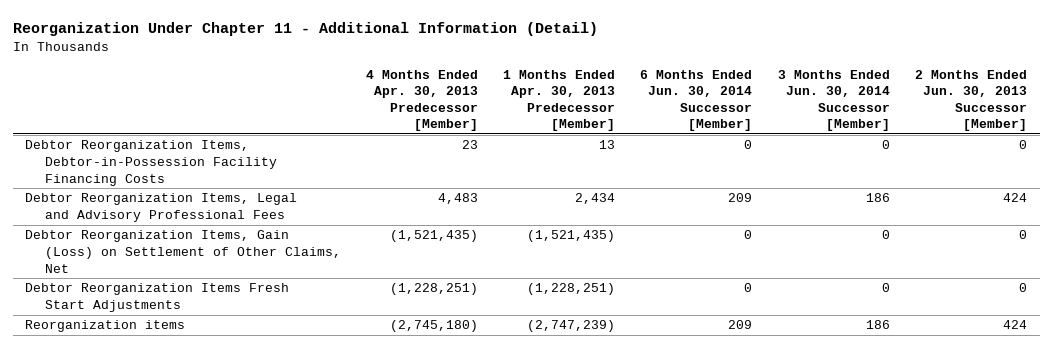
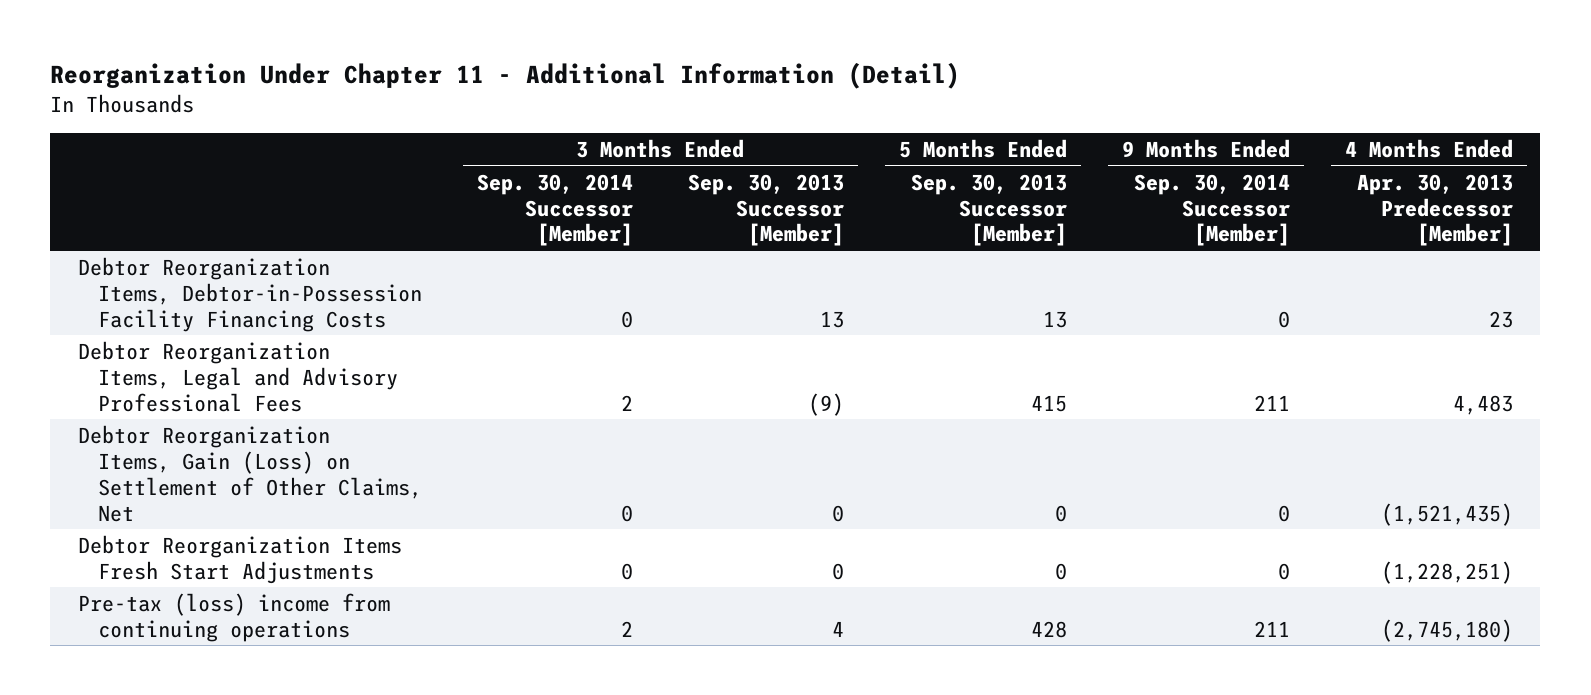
- | 4 Months Ended Apr. 30, 2013 Predecessor [Member] | 1 Months Ended Apr. 30, 2013 Predecessor [Member] | 6 Months Ended Jun. 30, 2014 Successor [Member] | 3 Months Ended Jun. 30, 2014 Successor [Member] | 2 Months Ended Jun. 30, 2013 Successor [Member]
+ | 3 Months Ended Sep. 30, 2014 Successor [Member] | 3 Months Ended Sep. 30, 2013 Successor [Member] | 5 Months Ended Sep. 30, 2013 Successor [Member] | 9 Months Ended Sep. 30, 2014 Successor [Member] | 4 Months Ended Apr. 30, 2013 Predecessor [Member]
- Reorganization items | (2,745,180) | (2,747,239) | 209 | 186 | 424
+ Pre-tax (loss) income from continuing operations | 2 | 4 | 428 | 211 | (2,745,180)

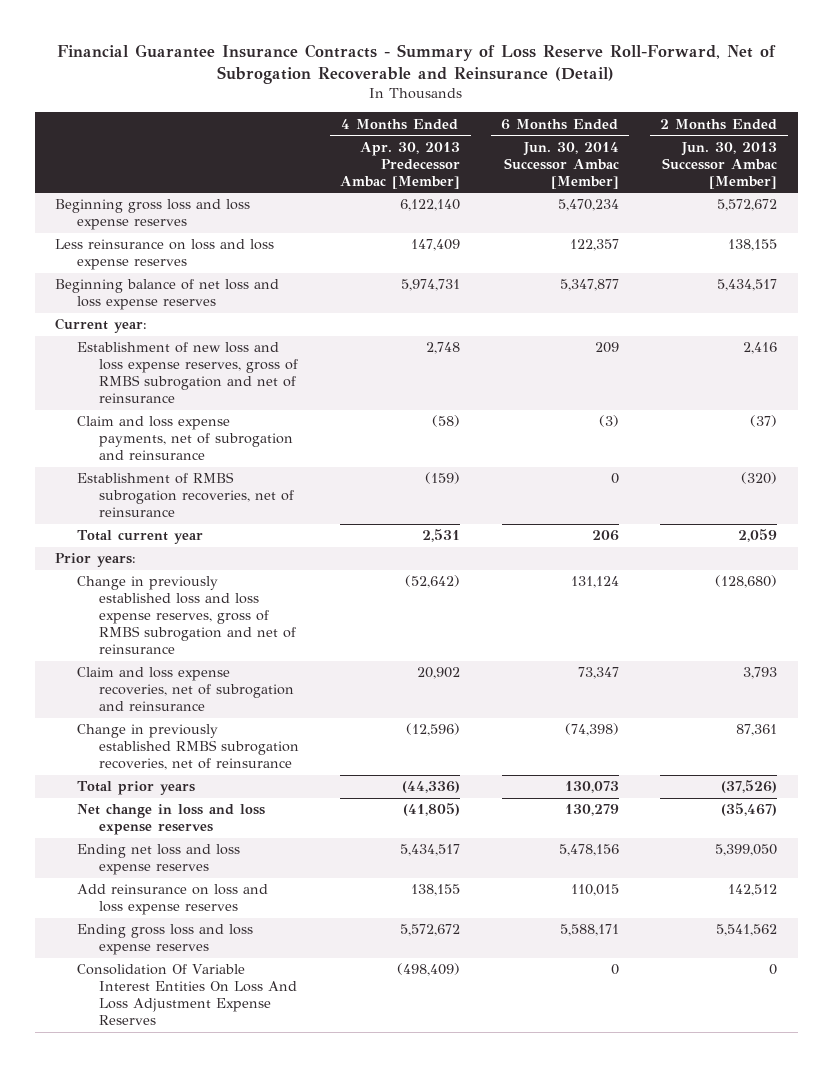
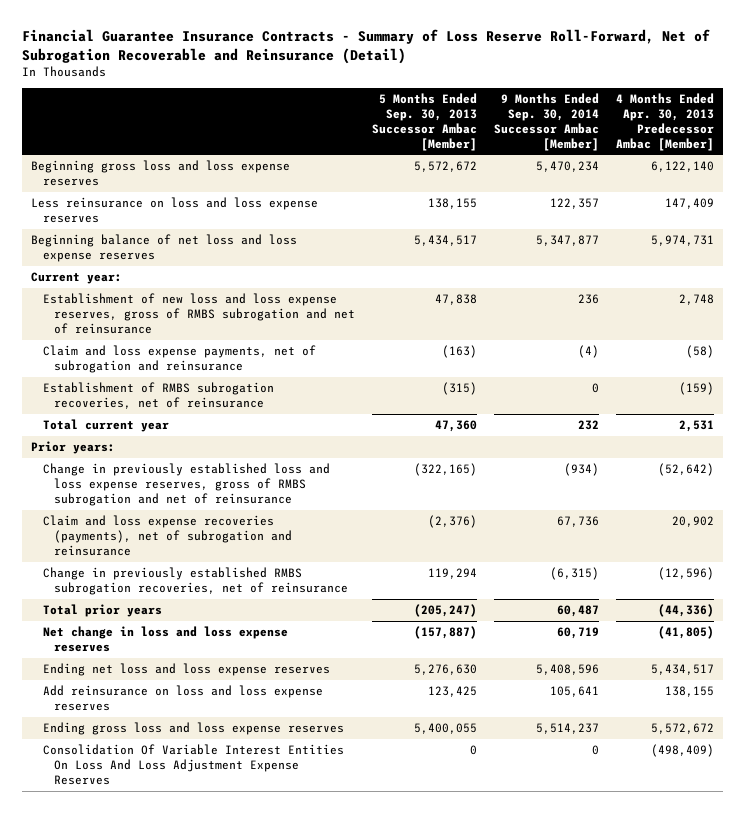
- | 4 Months Ended Apr. 30, 2013 Predecessor Ambac [Member] | 6 Months Ended Jun. 30, 2014 Successor Ambac [Member] | 2 Months Ended Jun. 30, 2013 Successor Ambac [Member]
+ | 5 Months Ended Sep. 30, 2013 Successor Ambac [Member] | 9 Months Ended Sep. 30, 2014 Successor Ambac [Member] | 4 Months Ended Apr. 30, 2013 Predecessor Ambac [Member]
- Claim and loss expense recoveries, net of subrogation and reinsurance | 20,902 | 73,347 | 3,793
+ Claim and loss expense recoveries (payments), net of subrogation and reinsurance | (2,376) | 67,736 | 20,902

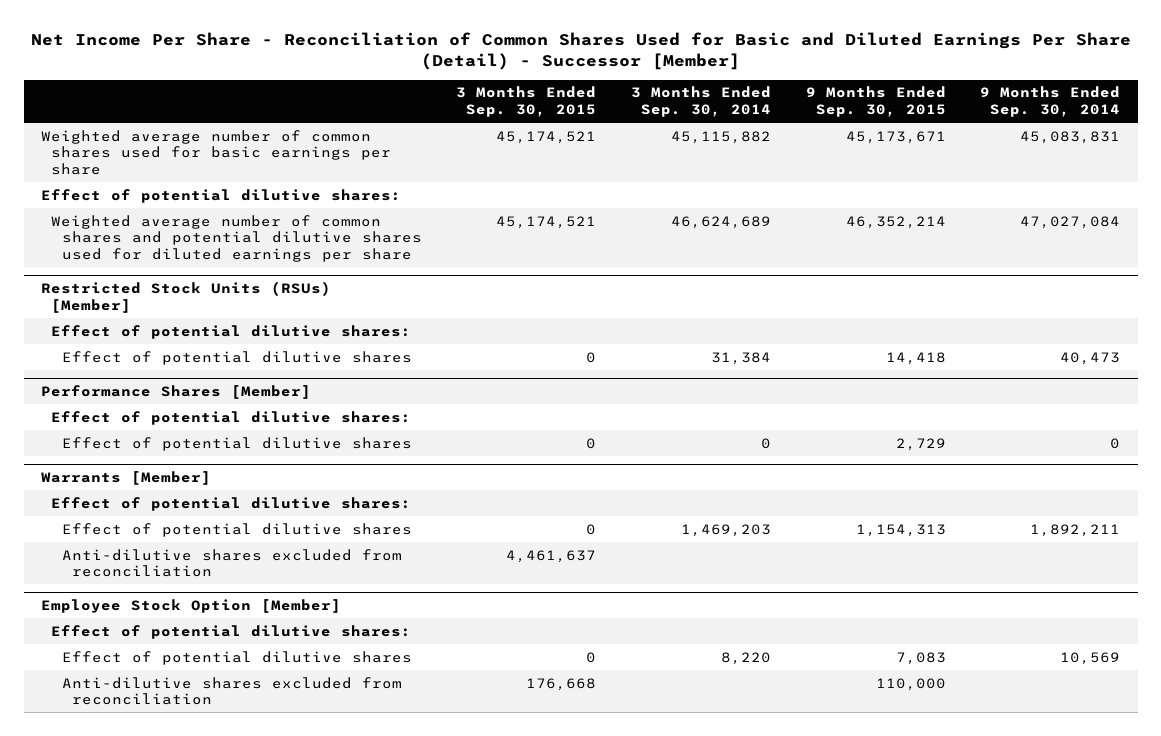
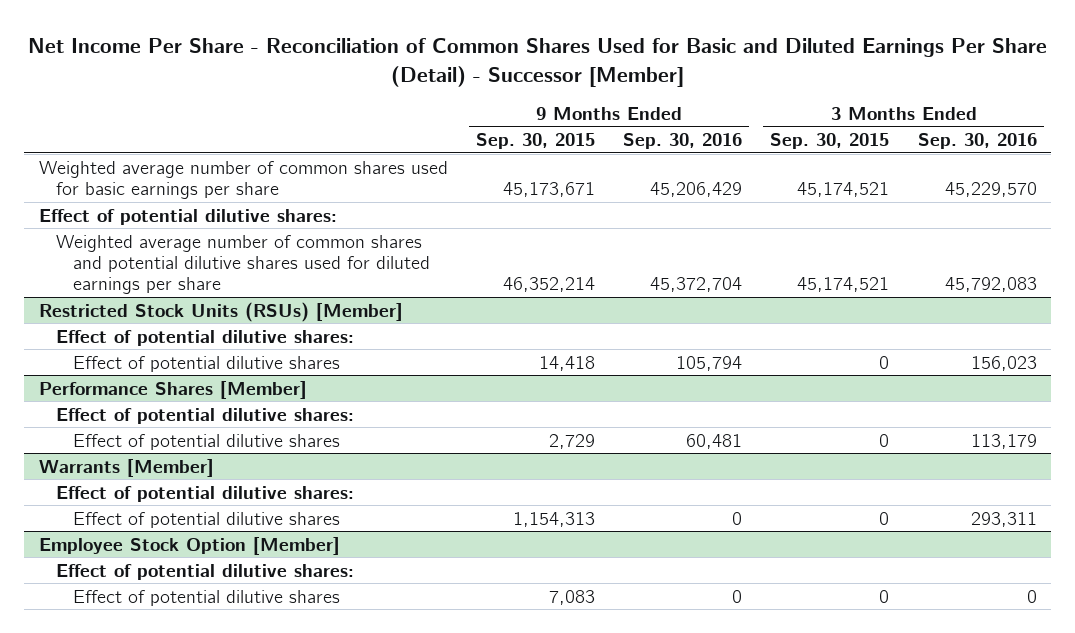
- | 3 Months Ended Sep. 30, 2015 | 3 Months Ended Sep. 30, 2014 | 9 Months Ended Sep. 30, 2015 | 9 Months Ended Sep. 30, 2014
+ | 9 Months Ended Sep. 30, 2015 | 9 Months Ended Sep. 30, 2016 | 3 Months Ended Sep. 30, 2015 | 3 Months Ended Sep. 30, 2016
@ Warrants [Member]
- Anti-dilutive shares excluded from reconciliation | 4,461,637 | | |
@ Employee Stock Option [Member]
- Anti-dilutive shares excluded from reconciliation | 176,668 | | 110,000 |

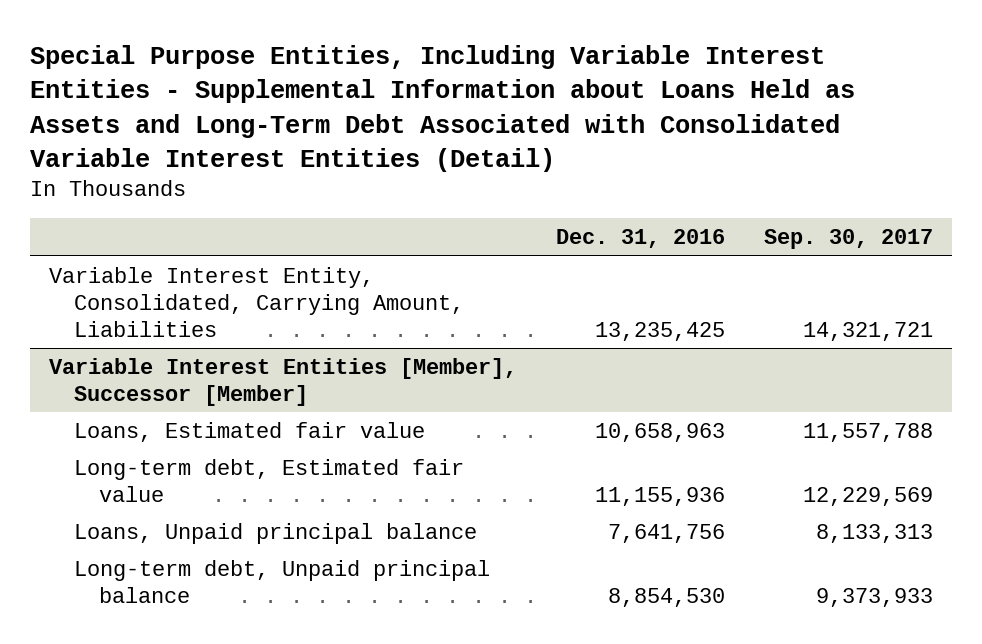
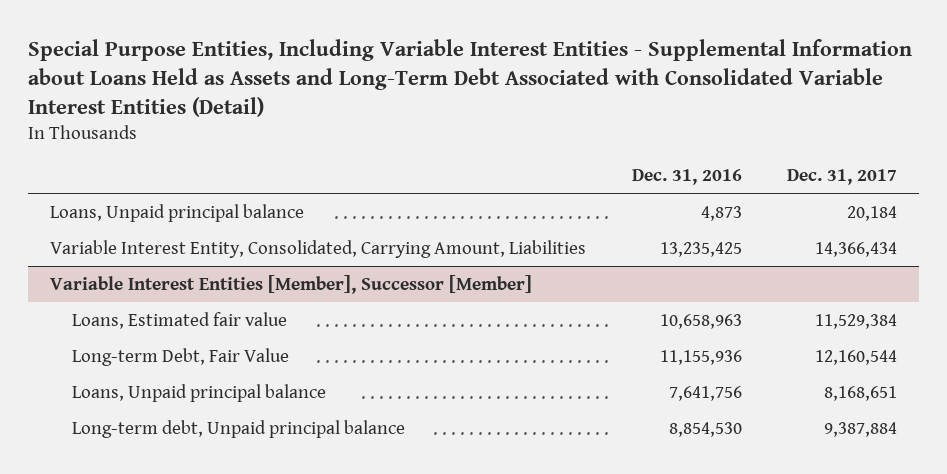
- | Dec. 31, 2016 | Sep. 30, 2017
+ | Dec. 31, 2016 | Dec. 31, 2017
+ Loans, Unpaid principal balance | 4,873 | 20,184
@ Variable Interest Entities [Member], Successor [Member]
- Long-term debt, Estimated fair value | 11,155,936 | 12,229,569
+ Long-term Debt, Fair Value | 11,155,936 | 12,160,544

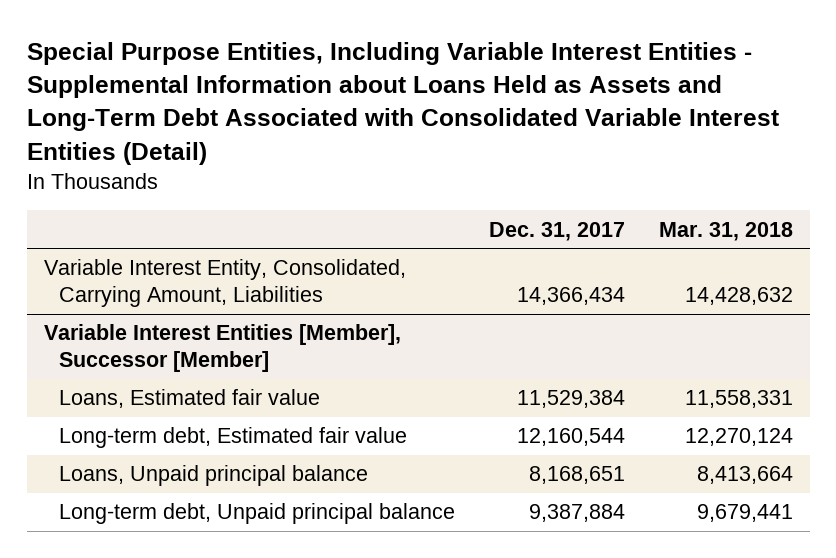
- | Dec. 31, 2016 | Dec. 31, 2017
+ | Dec. 31, 2017 | Mar. 31, 2018
- Loans, Unpaid principal balance | 4,873 | 20,184
@ Variable Interest Entities [Member], Successor [Member]
- Long-term Debt, Fair Value | 11,155,936 | 12,160,544
+ Long-term debt, Estimated fair value | 12,160,544 | 12,270,124

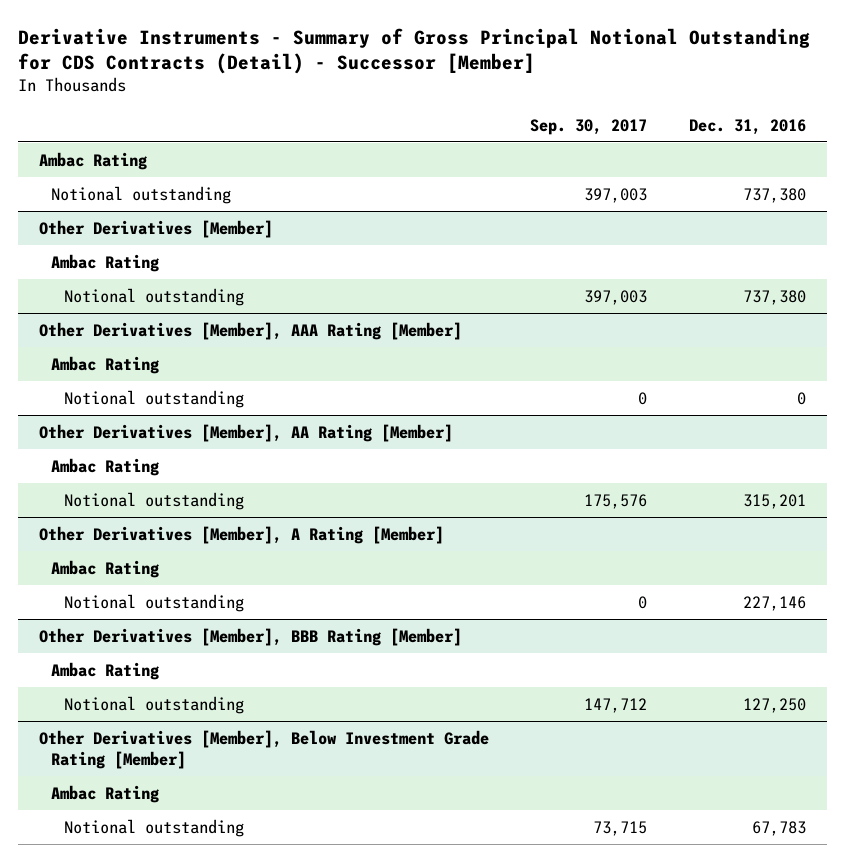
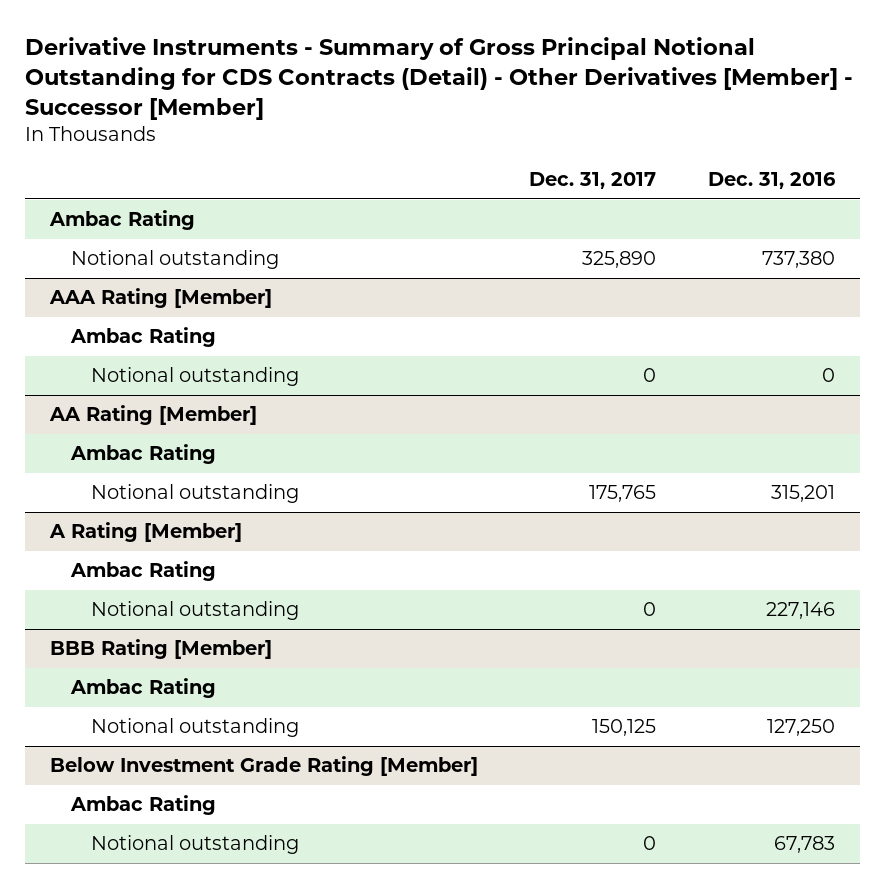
- Derivative Instruments - Summary of Gross Principal Notional Outstanding for CDS Contracts (Detail) - Successor [Member]
+ Derivative Instruments - Summary of Gross Principal Notional Outstanding for CDS Contracts (Detail) - Other Derivatives [Member] - Successor [Member]
- | Sep. 30, 2017 | Dec. 31, 2016
+ | Dec. 31, 2017 | Dec. 31, 2016
- Other Derivatives [Member]
- Ambac Rating
- Notional outstanding | 397,003 | 737,380
- Other Derivatives [Member], AAA Rating [Member]
+ AAA Rating [Member]
- Other Derivatives [Member], AA Rating [Member]
+ AA Rating [Member]
- Other Derivatives [Member], A Rating [Member]
+ A Rating [Member]
- Other Derivatives [Member], BBB Rating [Member]
+ BBB Rating [Member]
- Other Derivatives [Member], Below Investment Grade Rating [Member]
+ Below Investment Grade Rating [Member]

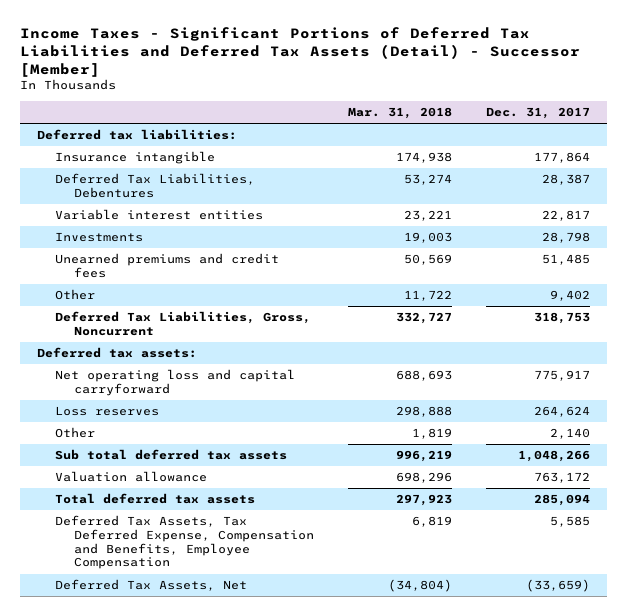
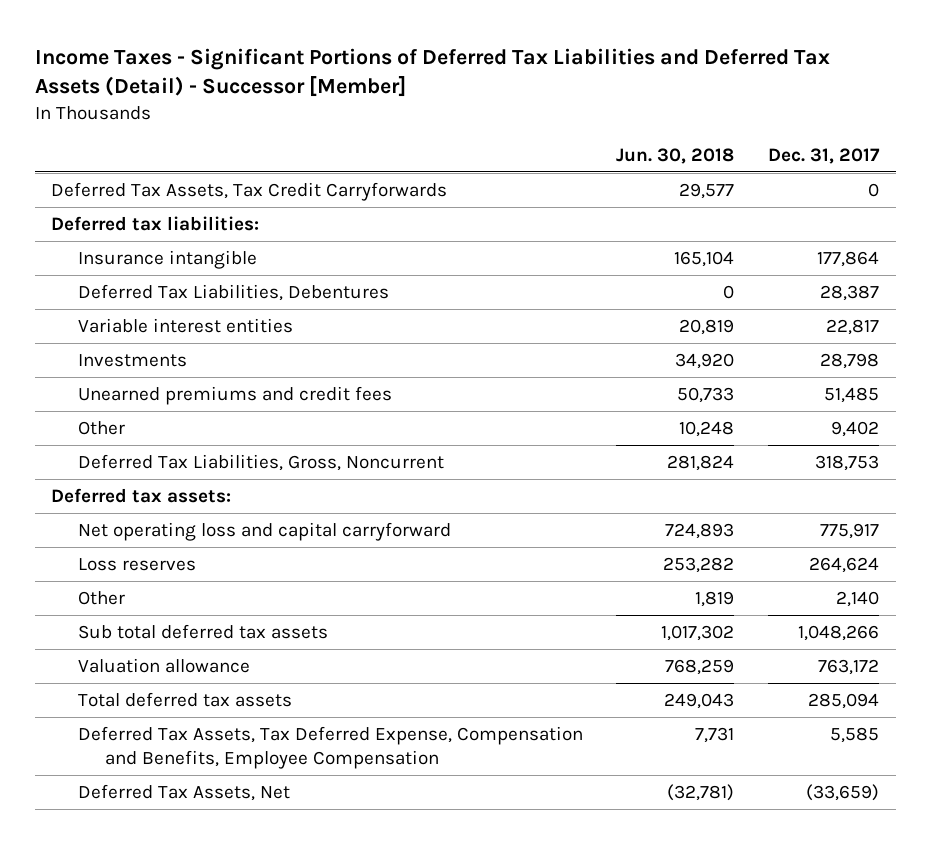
- | Mar. 31, 2018 | Dec. 31, 2017
+ | Jun. 30, 2018 | Dec. 31, 2017
+ Deferred Tax Assets, Tax Credit Carryforwards | 29,577 | 0

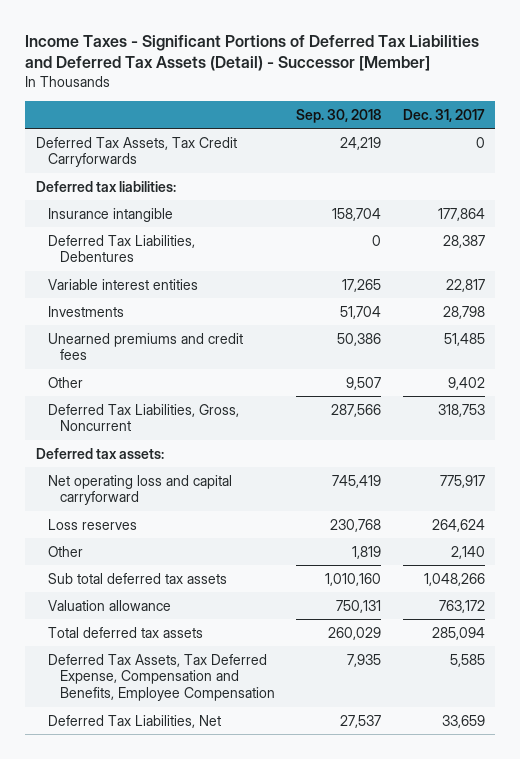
- | Jun. 30, 2018 | Dec. 31, 2017
+ | Sep. 30, 2018 | Dec. 31, 2017
- Deferred Tax Assets, Net | (32,781) | (33,659)
+ Deferred Tax Liabilities, Net | 27,537 | 33,659

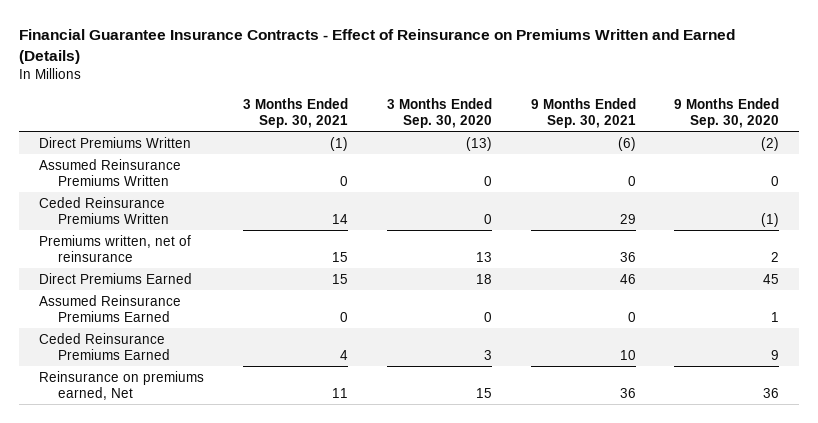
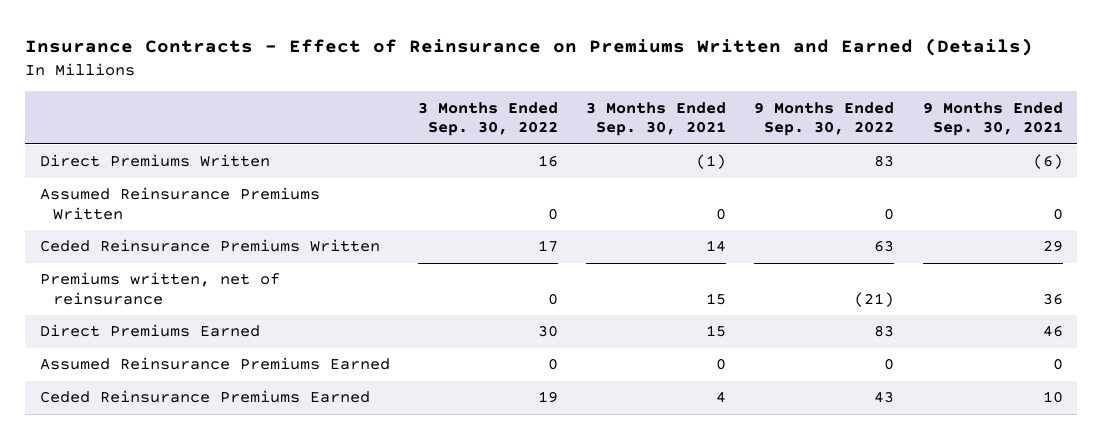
- Financial Guarantee Insurance Contracts - Effect of Reinsurance on Premiums Written and Earned (Details)
+ Insurance Contracts - Effect of Reinsurance on Premiums Written and Earned (Details)
- | 3 Months Ended Sep. 30, 2021 | 3 Months Ended Sep. 30, 2020 | 9 Months Ended Sep. 30, 2021 | 9 Months Ended Sep. 30, 2020
+ | 3 Months Ended Sep. 30, 2022 | 3 Months Ended Sep. 30, 2021 | 9 Months Ended Sep. 30, 2022 | 9 Months Ended Sep. 30, 2021
- Reinsurance on premiums earned, Net | 11 | 15 | 36 | 36

